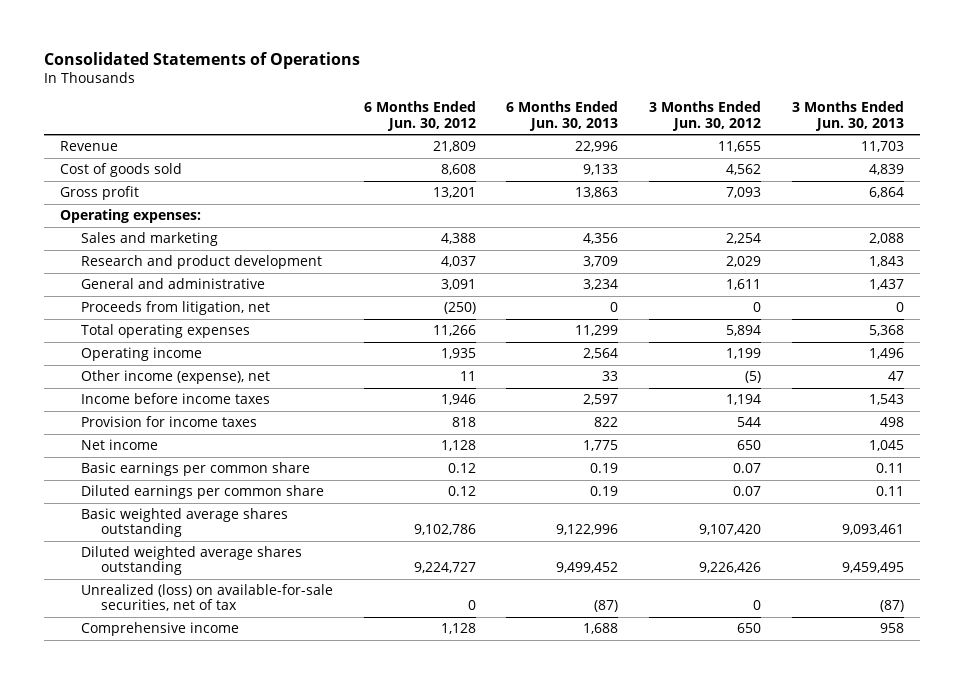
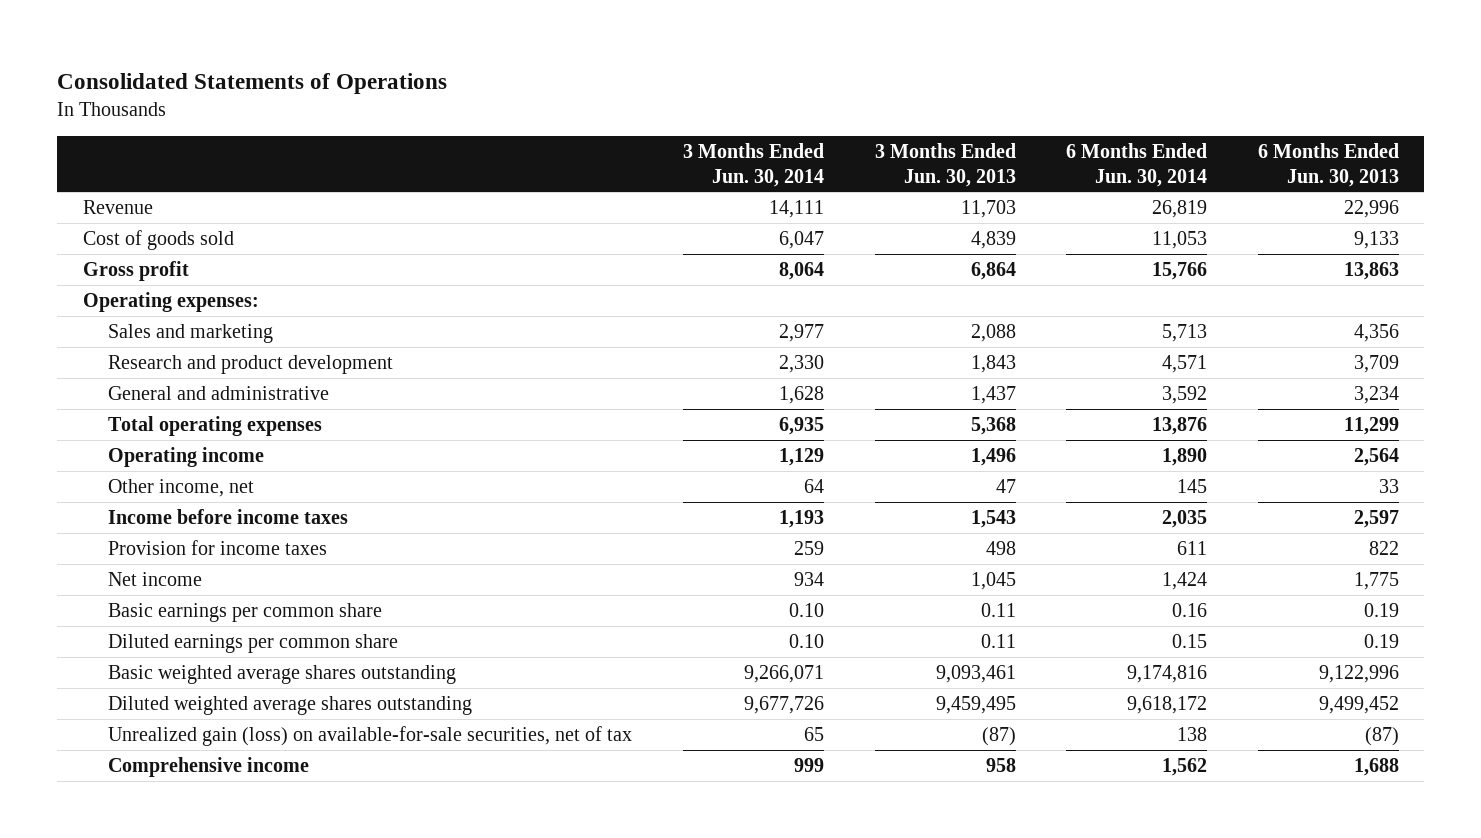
- | 6 Months Ended Jun. 30, 2012 | 6 Months Ended Jun. 30, 2013 | 3 Months Ended Jun. 30, 2012 | 3 Months Ended Jun. 30, 2013
+ | 3 Months Ended Jun. 30, 2014 | 3 Months Ended Jun. 30, 2013 | 6 Months Ended Jun. 30, 2014 | 6 Months Ended Jun. 30, 2013
- Proceeds from litigation, net | (250) | 0 | 0 | 0
- Other income (expense), net | 11 | 33 | (5) | 47
+ Other income, net | 64 | 47 | 145 | 33
- Unrealized (loss) on available-for-sale securities, net of tax | 0 | (87) | 0 | (87)
+ Unrealized gain (loss) on available-for-sale securities, net of tax | 65 | (87) | 138 | (87)

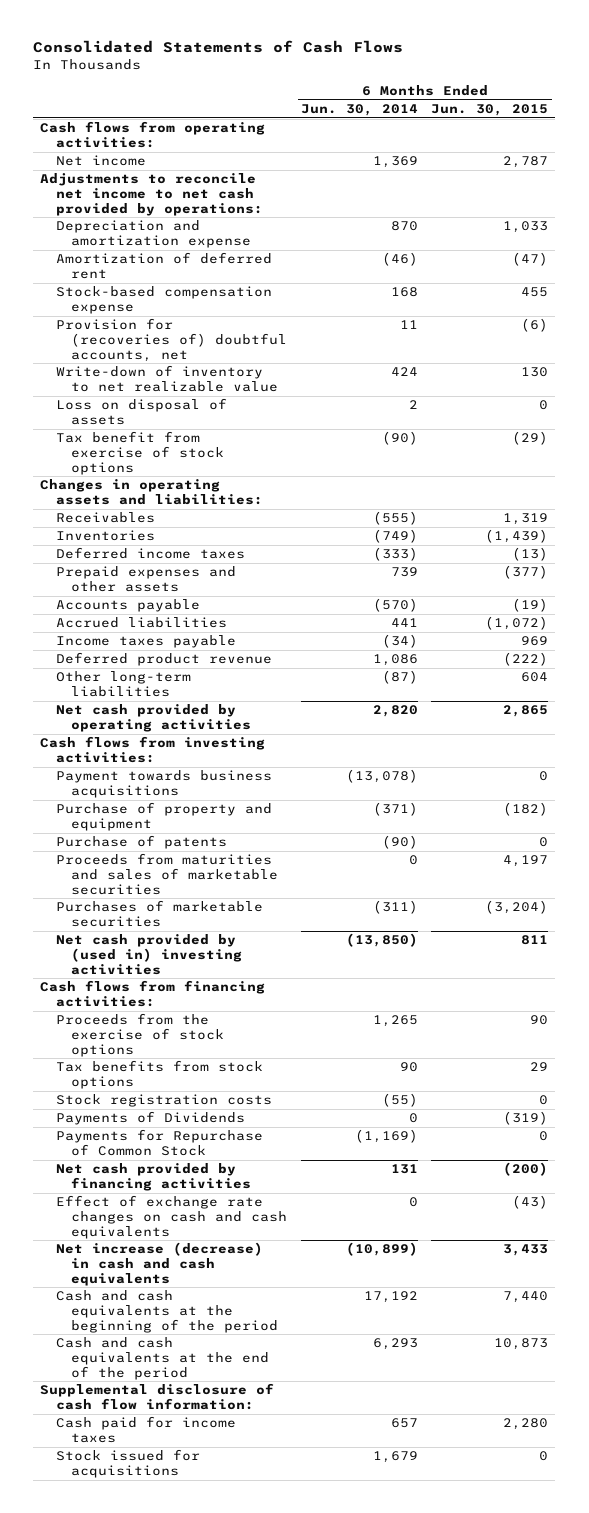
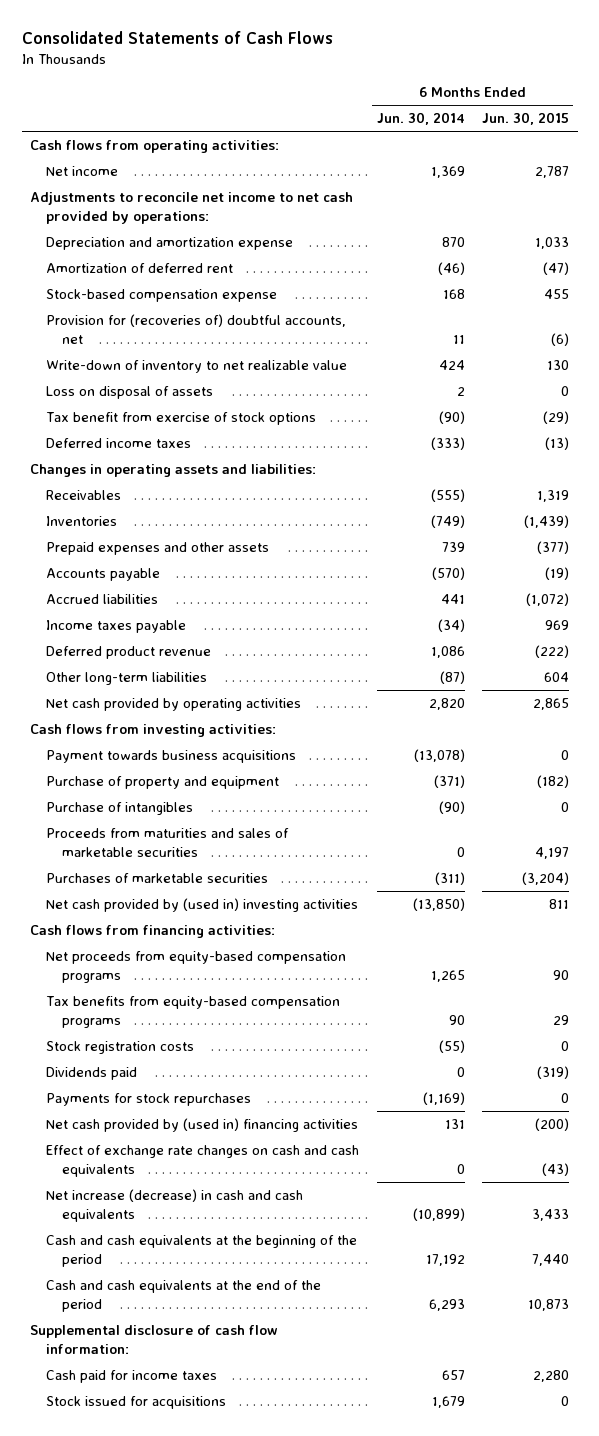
moved up: Deferred income taxes | (333) | (13)
- Purchase of patents | (90) | 0
+ Purchase of intangibles | (90) | 0
- Proceeds from the exercise of stock options | 1,265 | 90
- Tax benefits from stock options | 90 | 29
+ Net proceeds from equity-based compensation programs | 1,265 | 90
+ Tax benefits from equity-based compensation programs | 90 | 29
- Payments of Dividends | 0 | (319)
- Payments for Repurchase of Common Stock | (1,169) | 0
- Net cash provided by financing activities | 131 | (200)
+ Dividends paid | 0 | (319)
+ Payments for stock repurchases | (1,169) | 0
+ Net cash provided by (used in) financing activities | 131 | (200)

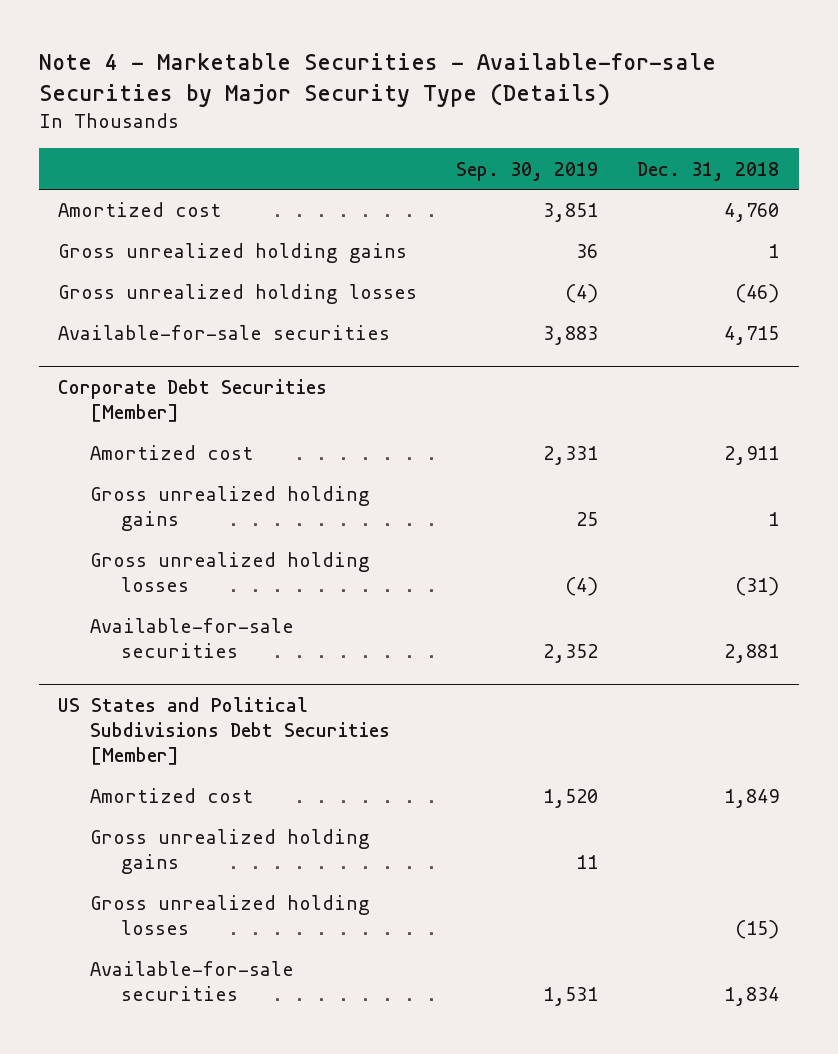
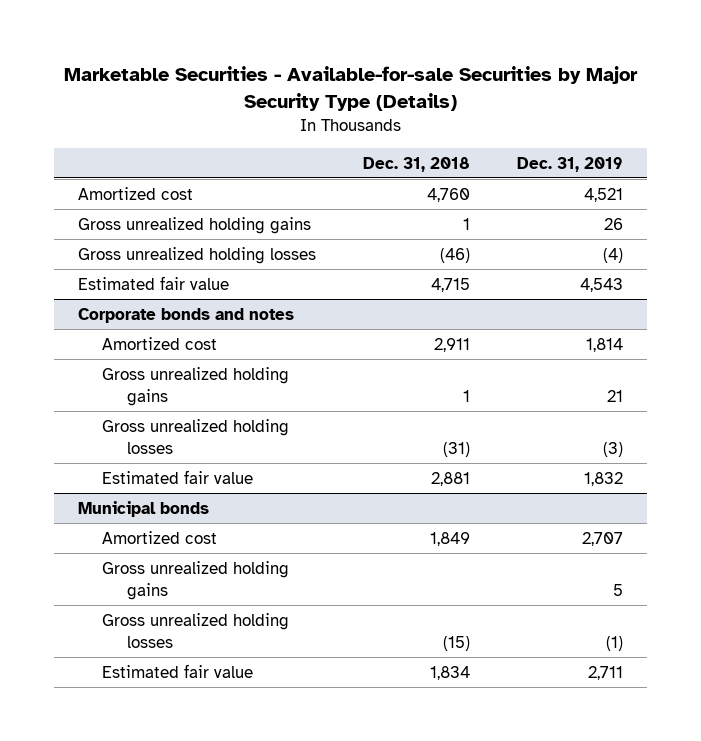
- Note 4 - Marketable Securities - Available-for-sale Securities by Major Security Type (Details)
+ Marketable Securities - Available-for-sale Securities by Major Security Type (Details)
- | Sep. 30, 2019 | Dec. 31, 2018
+ | Dec. 31, 2018 | Dec. 31, 2019
- Available-for-sale securities | 3,883 | 4,715
- Corporate Debt Securities [Member]
+ Estimated fair value | 4,715 | 4,543
+ Corporate bonds and notes
- Available-for-sale securities | 2,352 | 2,881
- US States and Political Subdivisions Debt Securities [Member]
+ Estimated fair value | 2,881 | 1,832
+ Municipal bonds
- Available-for-sale securities | 1,531 | 1,834
+ Estimated fair value | 1,834 | 2,711

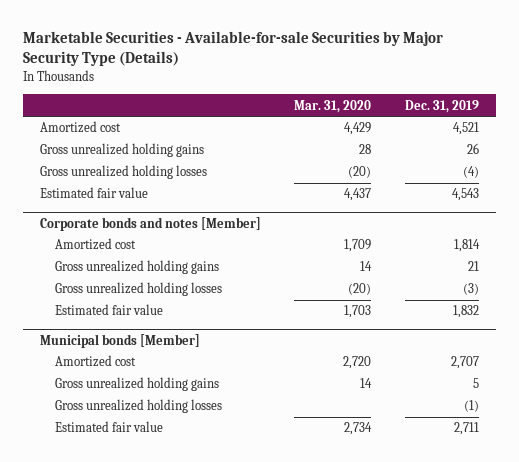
- | Dec. 31, 2018 | Dec. 31, 2019
+ | Mar. 31, 2020 | Dec. 31, 2019
- Corporate bonds and notes
+ Corporate bonds and notes [Member]
- Municipal bonds
+ Municipal bonds [Member]

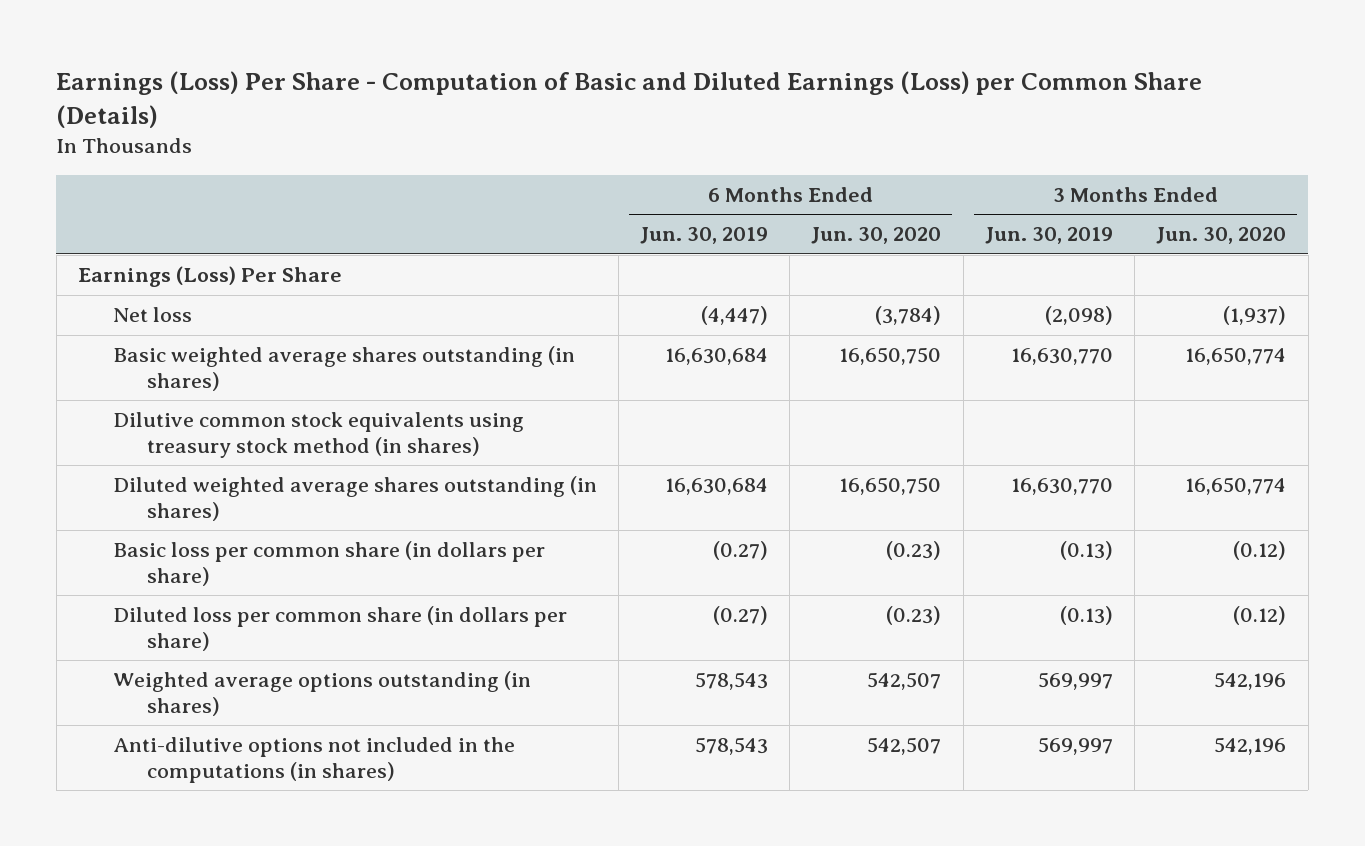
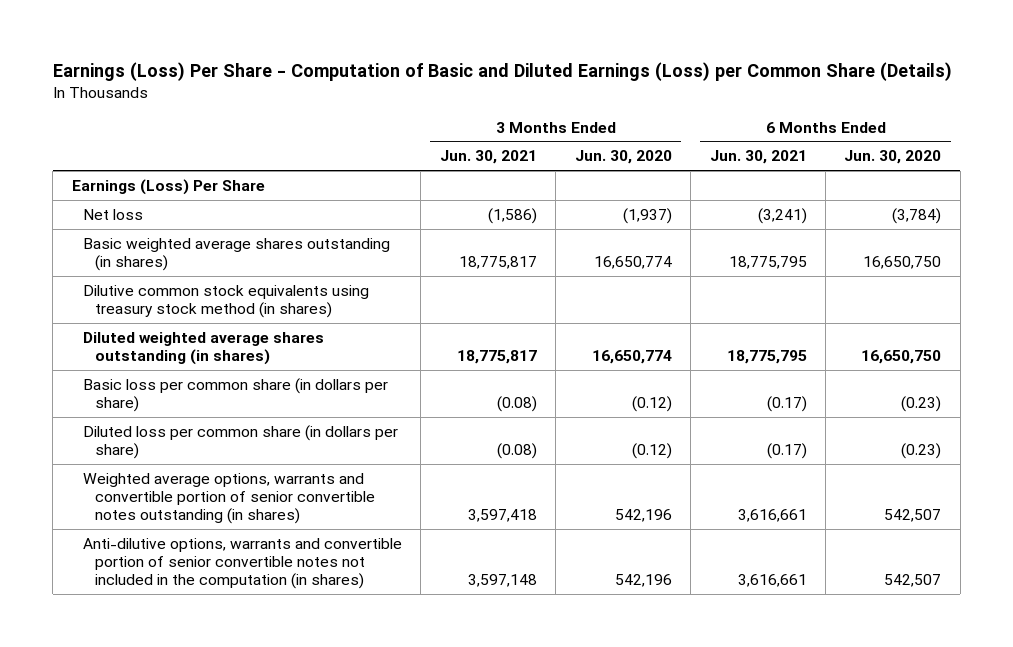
- | 6 Months Ended Jun. 30, 2019 | 6 Months Ended Jun. 30, 2020 | 3 Months Ended Jun. 30, 2019 | 3 Months Ended Jun. 30, 2020
+ | 3 Months Ended Jun. 30, 2021 | 3 Months Ended Jun. 30, 2020 | 6 Months Ended Jun. 30, 2021 | 6 Months Ended Jun. 30, 2020
- Weighted average options outstanding (in shares) | 578,543 | 542,507 | 569,997 | 542,196
- Anti-dilutive options not included in the computations (in shares) | 578,543 | 542,507 | 569,997 | 542,196
+ Weighted average options, warrants and convertible portion of senior convertible notes outstanding (in shares) | 3,597,418 | 542,196 | 3,616,661 | 542,507
+ Anti-dilutive options, warrants and convertible portion of senior convertible notes not included in the computation (in shares) | 3,597,148 | 542,196 | 3,616,661 | 542,507

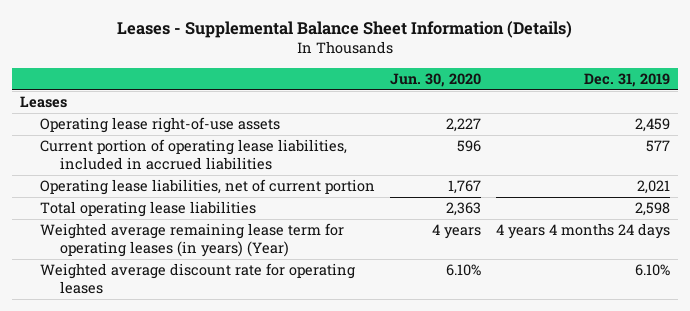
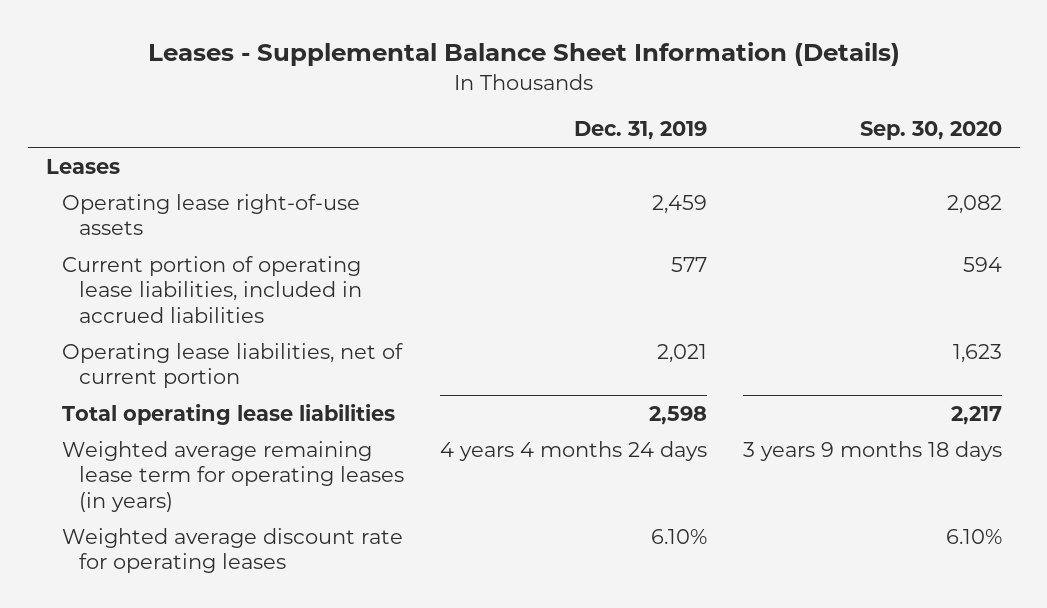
- | Jun. 30, 2020 | Dec. 31, 2019
+ | Dec. 31, 2019 | Sep. 30, 2020
- Weighted average remaining lease term for operating leases (in years) (Year) | 4 years | 4 years 4 months 24 days
+ Weighted average remaining lease term for operating leases (in years) | 4 years 4 months 24 days | 3 years 9 months 18 days

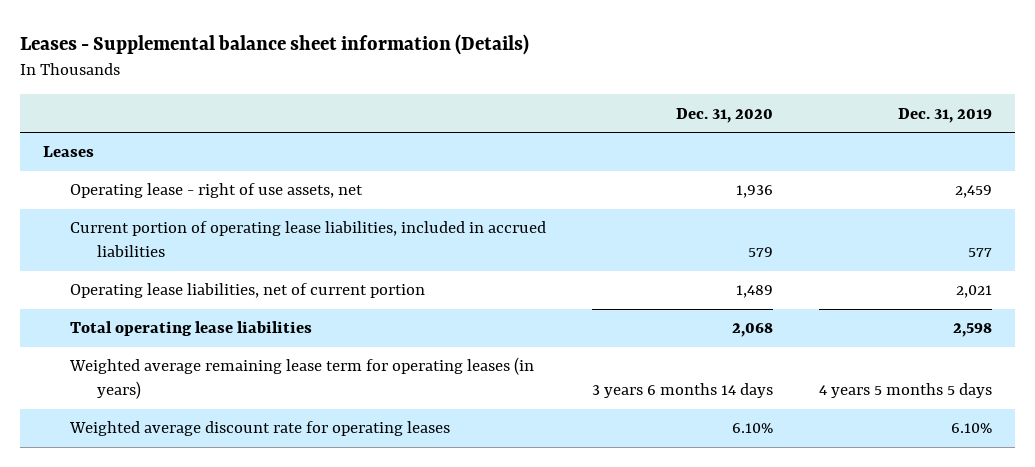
- Leases - Supplemental Balance Sheet Information (Details)
+ Leases - Supplemental balance sheet information (Details)
- | Dec. 31, 2019 | Sep. 30, 2020
+ | Dec. 31, 2020 | Dec. 31, 2019
- Operating lease right-of-use assets | 2,459 | 2,082
+ Operating lease - right of use assets, net | 1,936 | 2,459
- Weighted average remaining lease term for operating leases (in years) | 4 years 4 months 24 days | 3 years 9 months 18 days
+ Weighted average remaining lease term for operating leases (in years) | 3 years 6 months 14 days | 4 years 5 months 5 days

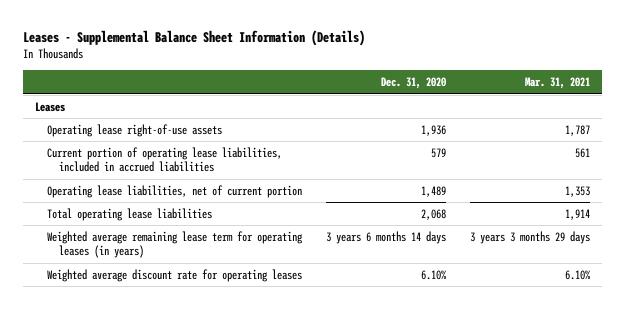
- Leases - Supplemental balance sheet information (Details)
+ Leases - Supplemental Balance Sheet Information (Details)
- | Dec. 31, 2020 | Dec. 31, 2019
+ | Dec. 31, 2020 | Mar. 31, 2021
- Operating lease - right of use assets, net | 1,936 | 2,459
+ Operating lease right-of-use assets | 1,936 | 1,787

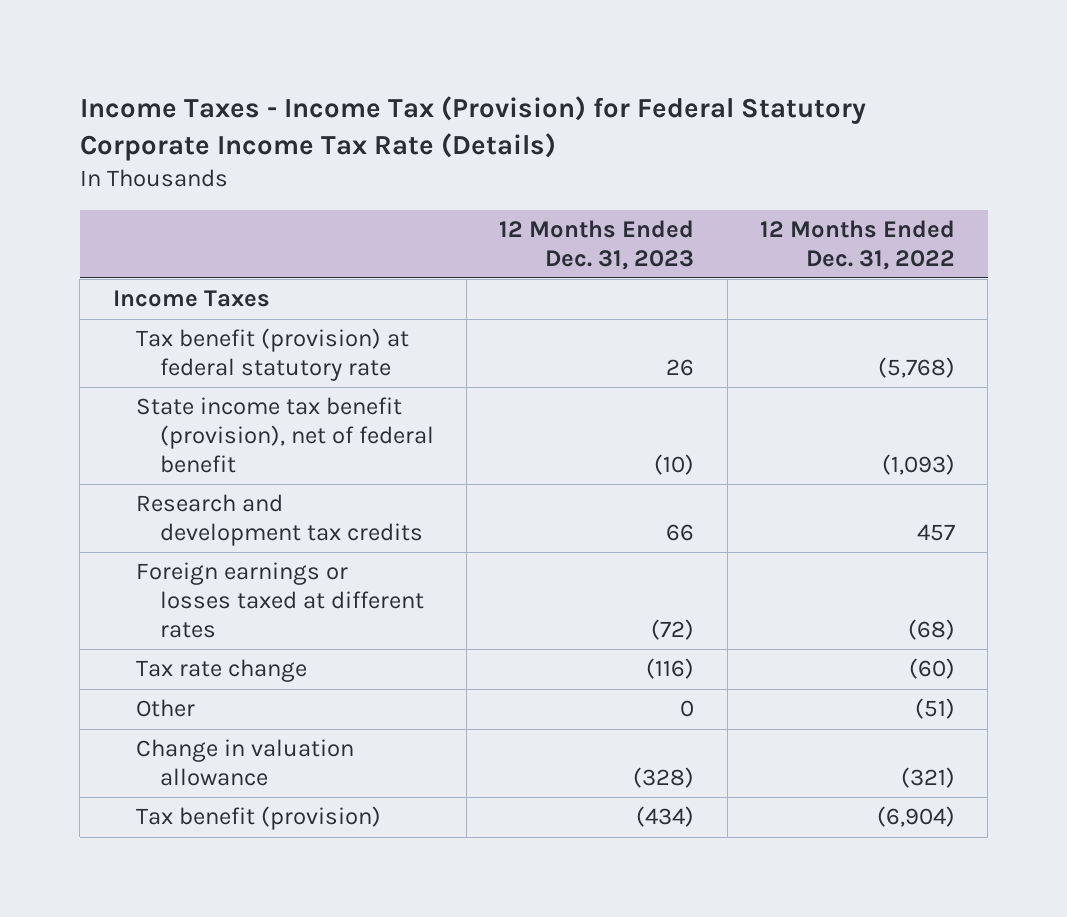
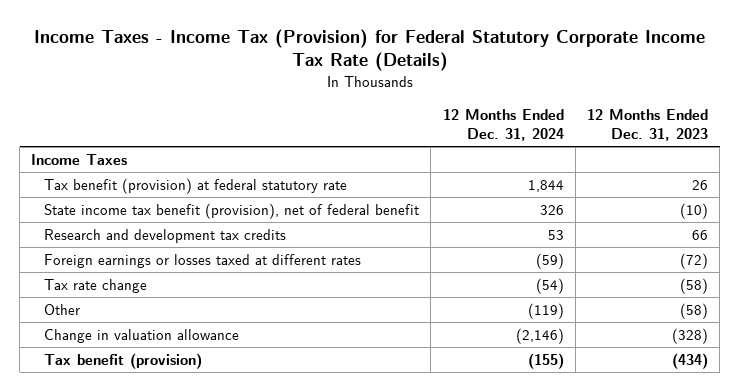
- | 12 Months Ended Dec. 31, 2023 | 12 Months Ended Dec. 31, 2022
+ | 12 Months Ended Dec. 31, 2024 | 12 Months Ended Dec. 31, 2023
- Tax rate change | (116) | (60)
- Other | 0 | (51)
+ Tax rate change | (54) | (58)
+ Other | (119) | (58)

